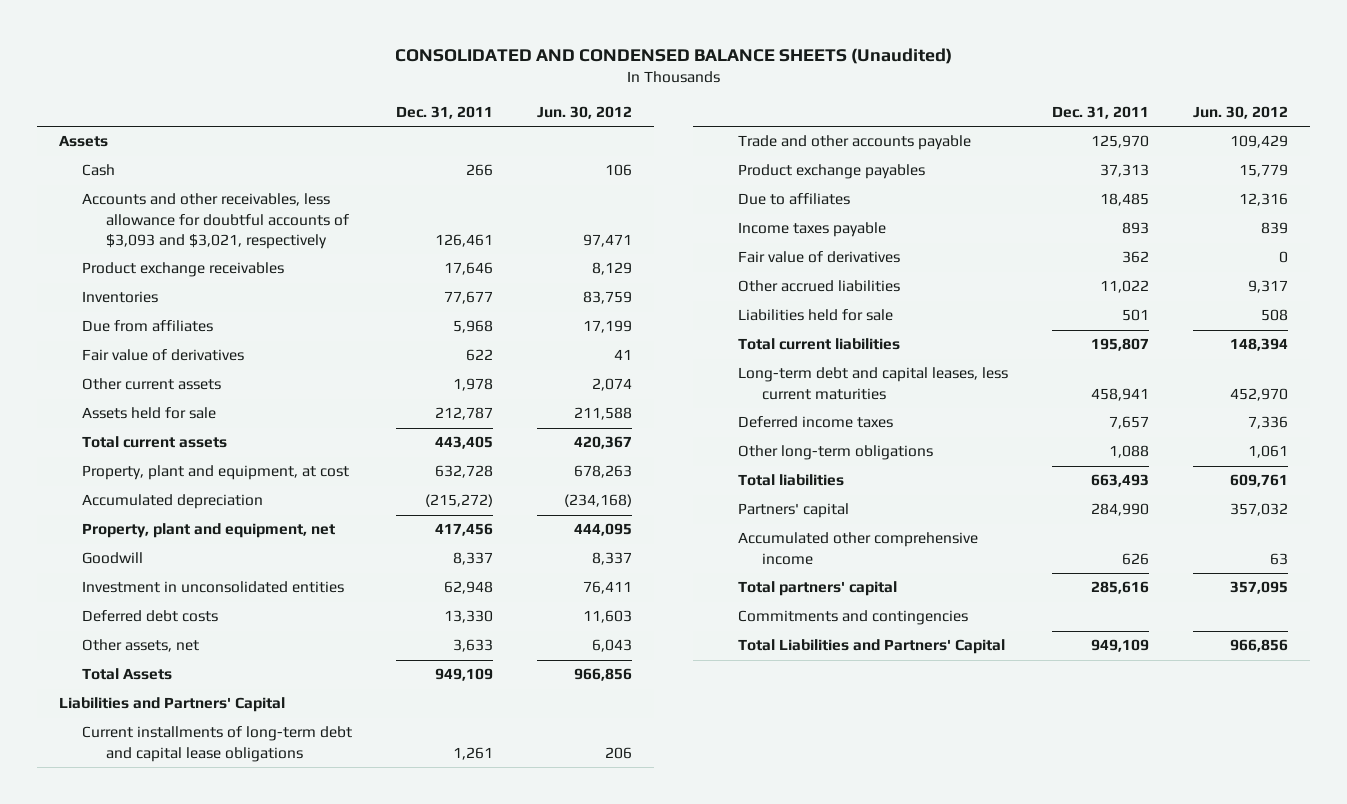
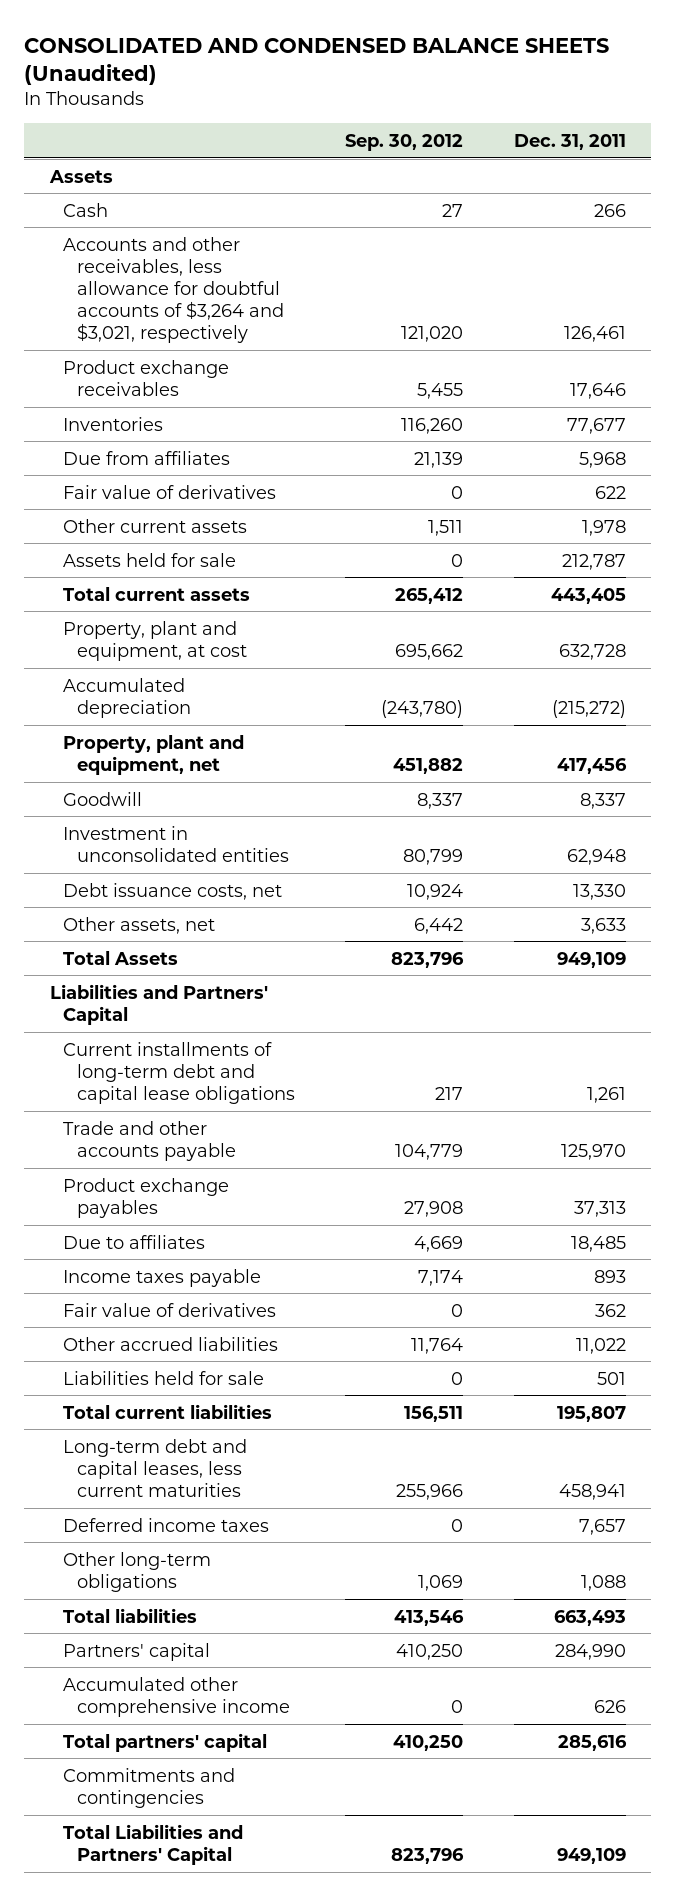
- | Dec. 31, 2011 | Jun. 30, 2012
+ | Sep. 30, 2012 | Dec. 31, 2011
- Accounts and other receivables, less allowance for doubtful accounts of $3,093 and $3,021, respectively | 126,461 | 97,471
+ Accounts and other receivables, less allowance for doubtful accounts of $3,264 and $3,021, respectively | 121,020 | 126,461
- Deferred debt costs | 13,330 | 11,603
+ Debt issuance costs, net | 10,924 | 13,330

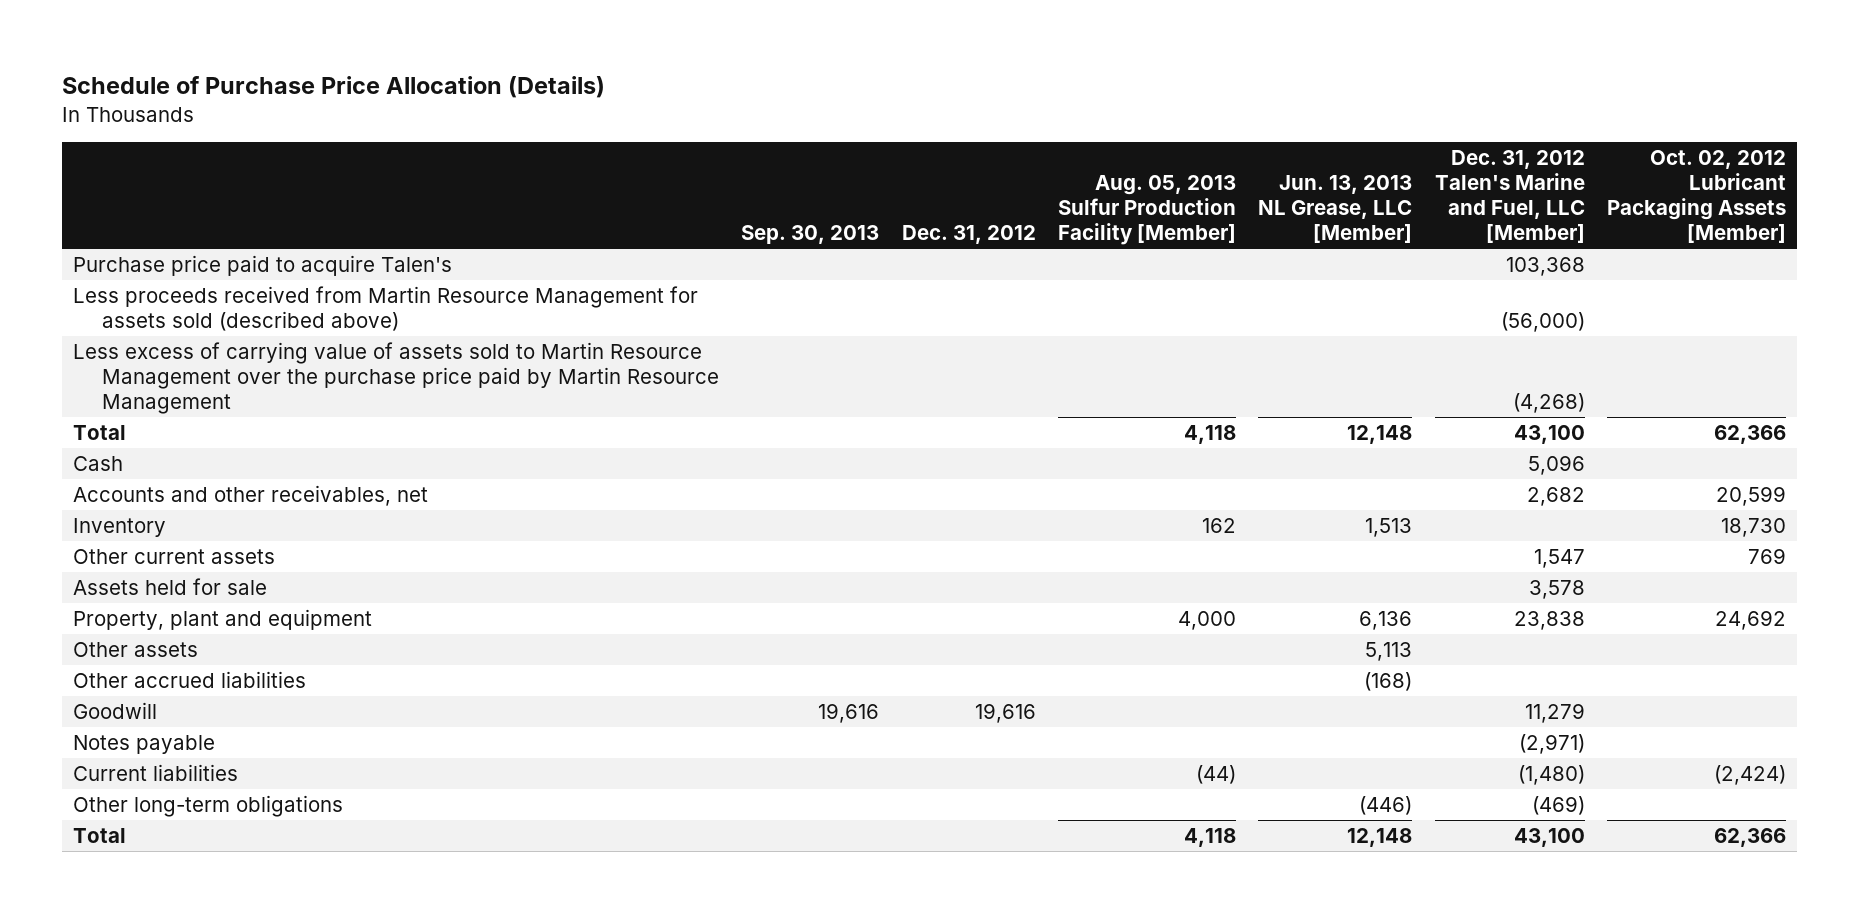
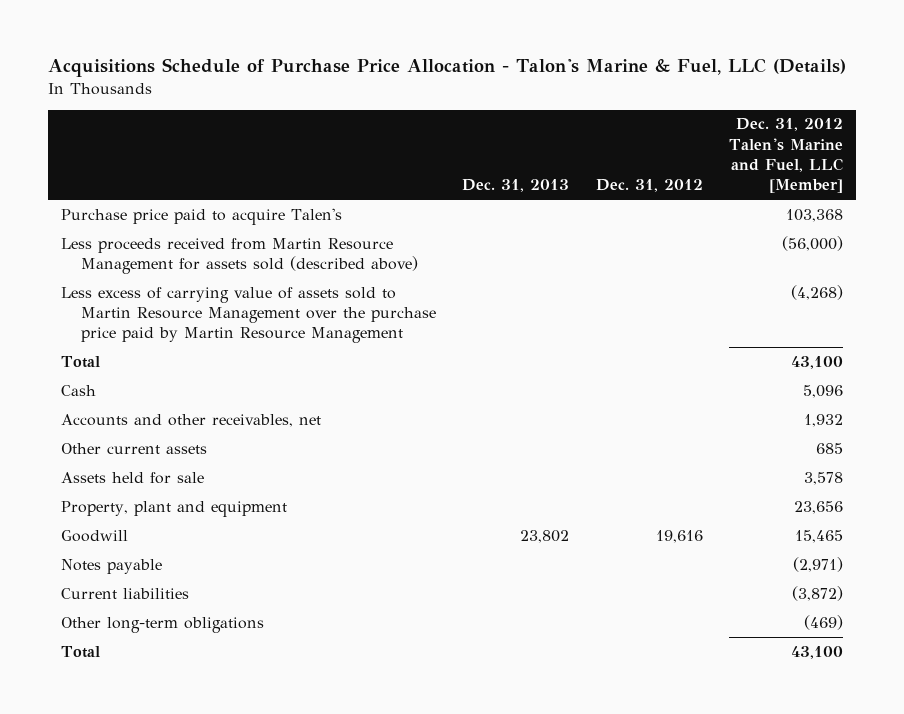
- Schedule of Purchase Price Allocation (Details)
+ Acquisitions Schedule of Purchase Price Allocation - Talon's Marine & Fuel, LLC (Details)
- | Sep. 30, 2013 | Dec. 31, 2012 | Aug. 05, 2013 Sulfur Production Facility [Member] | Jun. 13, 2013 NL Grease, LLC [Member] | Dec. 31, 2012 Talen's Marine and Fuel, LLC [Member] | Oct. 02, 2012 Lubricant Packaging Assets [Member]
+ | Dec. 31, 2013 | Dec. 31, 2012 | Dec. 31, 2012 Talen's Marine and Fuel, LLC [Member]
- Accounts and other receivables, net | | | | | 2,682 | 20,599
- Inventory | | | 162 | 1,513 | | 18,730
- Other current assets | | | | | 1,547 | 769
+ Accounts and other receivables, net | | | 1,932
+ Other current assets | | | 685
- Property, plant and equipment | | | 4,000 | 6,136 | 23,838 | 24,692
- Other assets | | | | 5,113 | |
- Other accrued liabilities | | | | (168) | |
- Goodwill | 19,616 | 19,616 | | | 11,279 |
+ Property, plant and equipment | | | 23,656
+ Goodwill | 23,802 | 19,616 | 15,465
- Current liabilities | | | (44) | | (1,480) | (2,424)
+ Current liabilities | | | (3,872)

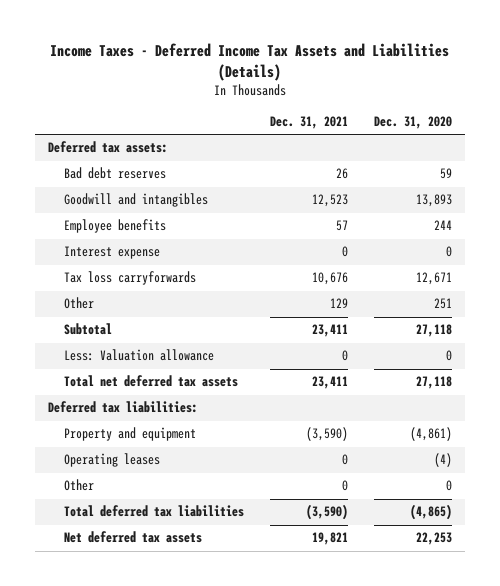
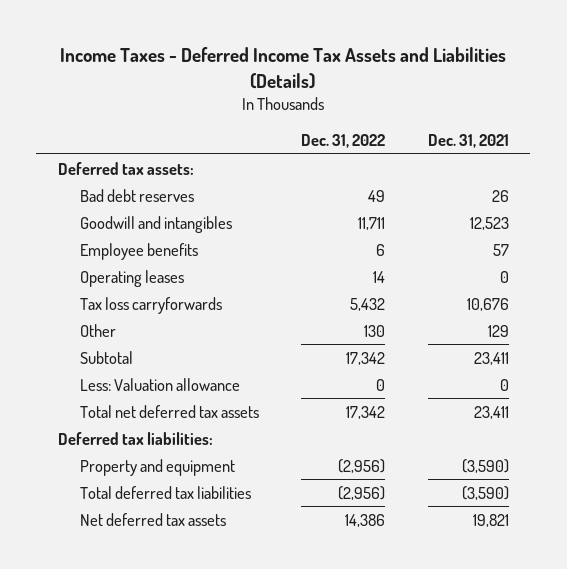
- | Dec. 31, 2021 | Dec. 31, 2020
+ | Dec. 31, 2022 | Dec. 31, 2021
- Interest expense | 0 | 0
moved up: Operating leases | 14 | 0
- Other | 0 | 0

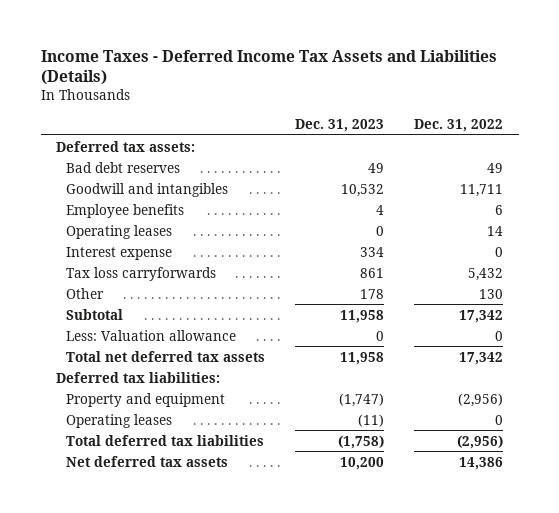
- | Dec. 31, 2022 | Dec. 31, 2021
+ | Dec. 31, 2023 | Dec. 31, 2022
+ Interest expense | 334 | 0
+ Operating leases | (11) | 0

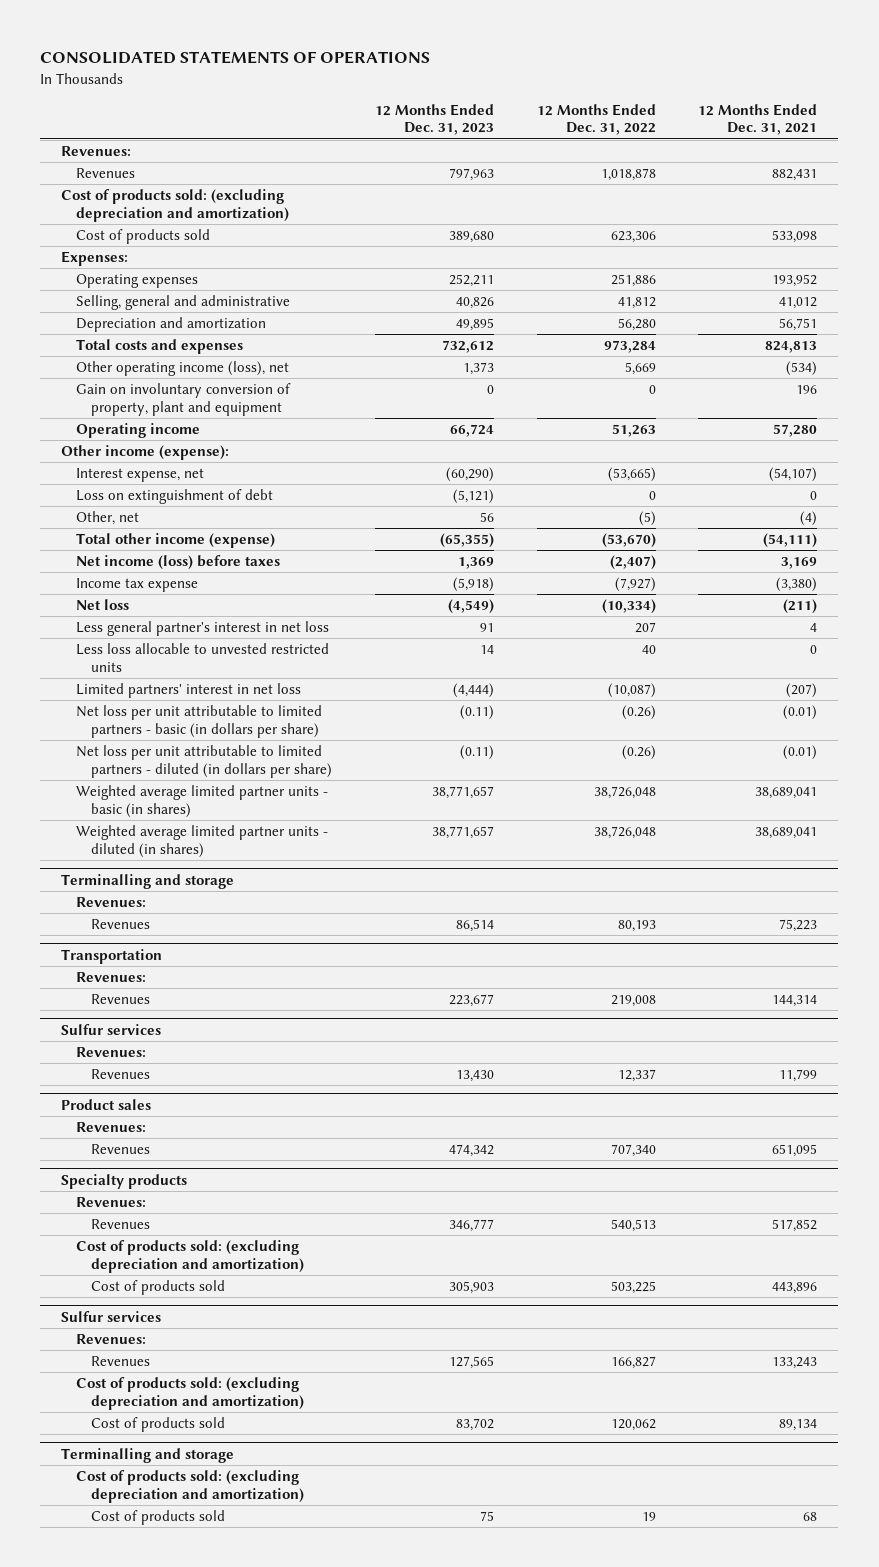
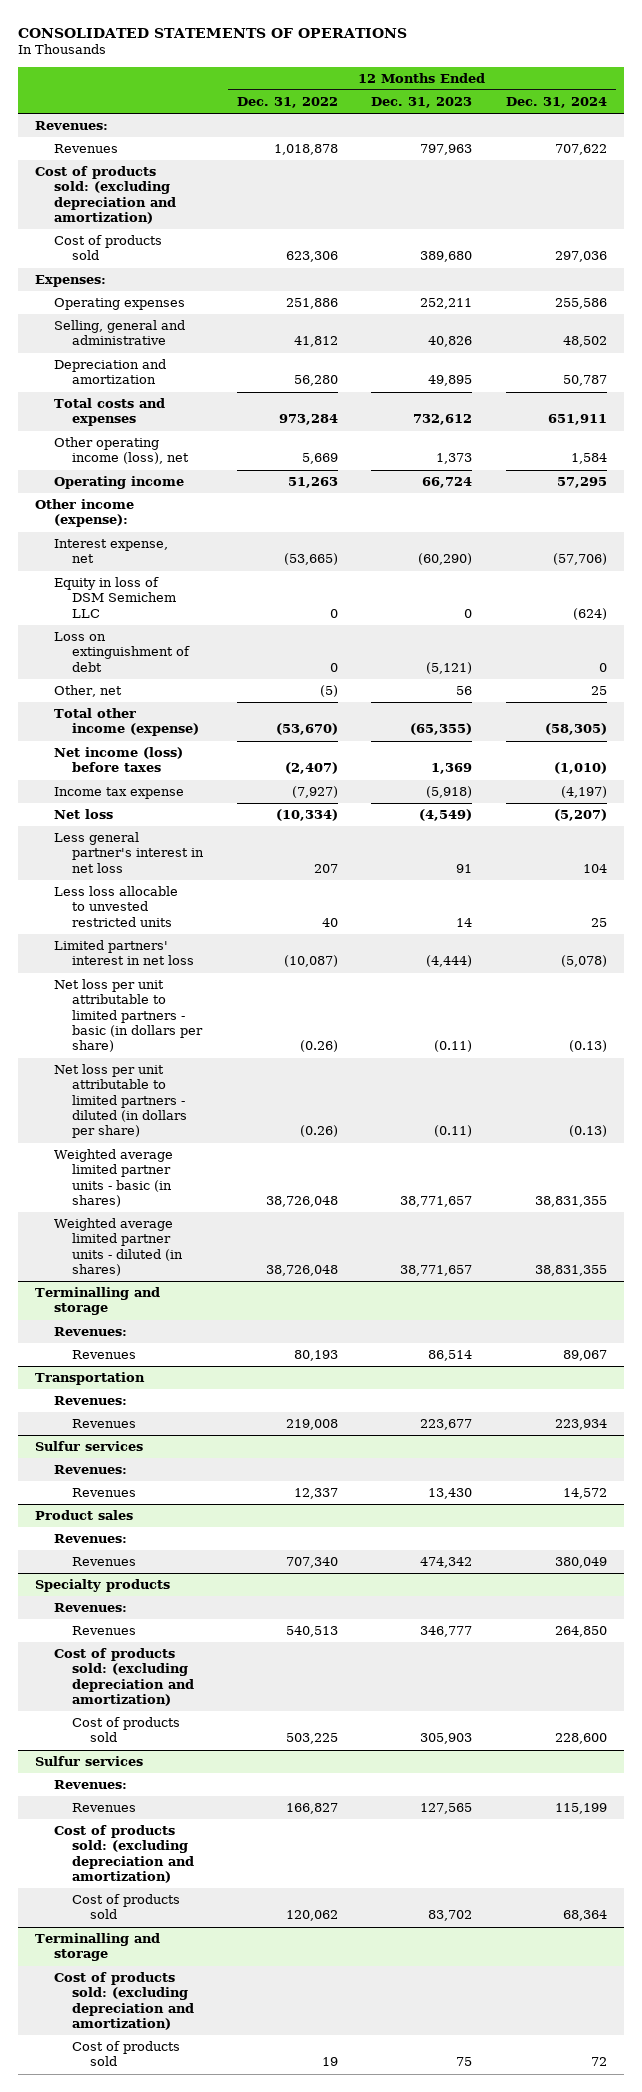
- | 12 Months Ended Dec. 31, 2023 | 12 Months Ended Dec. 31, 2022 | 12 Months Ended Dec. 31, 2021
+ | 12 Months Ended Dec. 31, 2022 | 12 Months Ended Dec. 31, 2023 | 12 Months Ended Dec. 31, 2024
- Gain on involuntary conversion of property, plant and equipment | 0 | 0 | 196
+ Equity in loss of DSM Semichem LLC | 0 | 0 | (624)

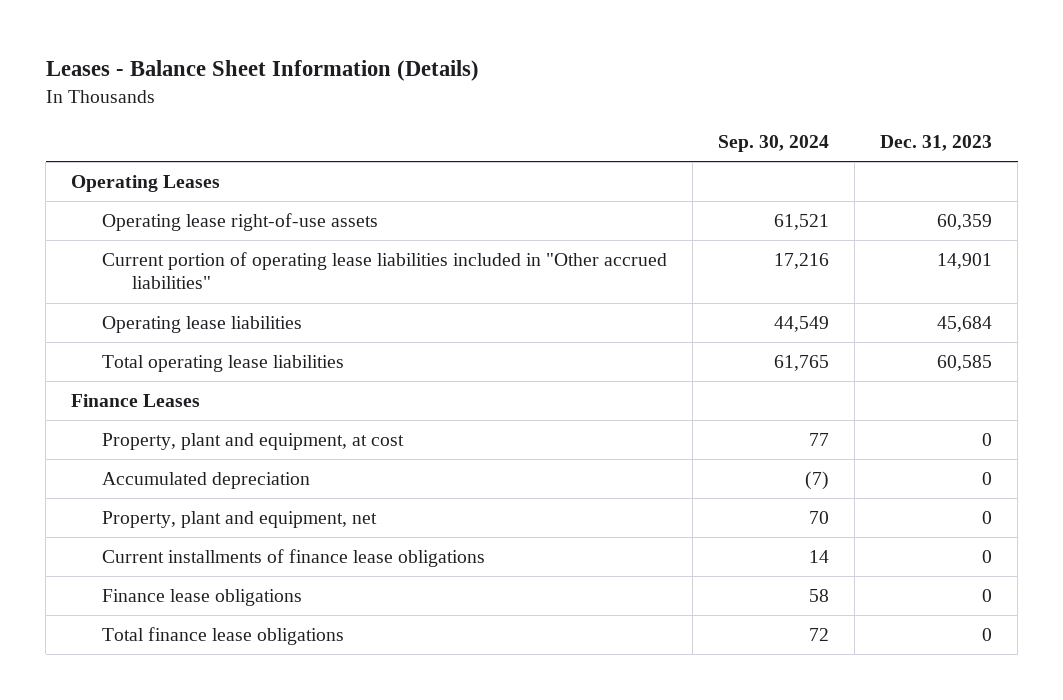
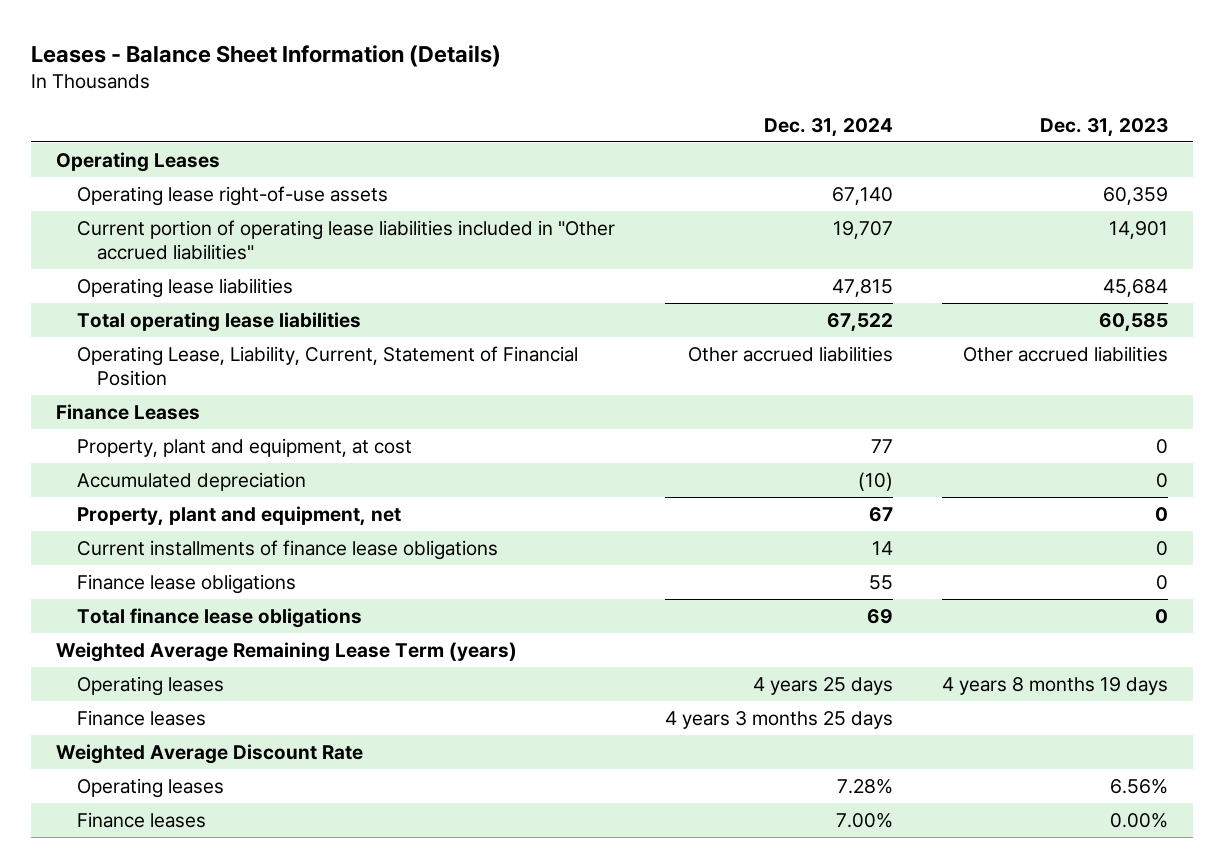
- | Sep. 30, 2024 | Dec. 31, 2023
+ | Dec. 31, 2024 | Dec. 31, 2023
+ Operating Lease, Liability, Current, Statement of Financial Position | Other accrued liabilities | Other accrued liabilities
+ Weighted Average Remaining Lease Term (years)
+ Operating leases | 4 years 25 days | 4 years 8 months 19 days
+ Finance leases | 4 years 3 months 25 days |
+ Weighted Average Discount Rate
+ Operating leases | 7.28% | 6.56%
+ Finance leases | 7.00% | 0.00%

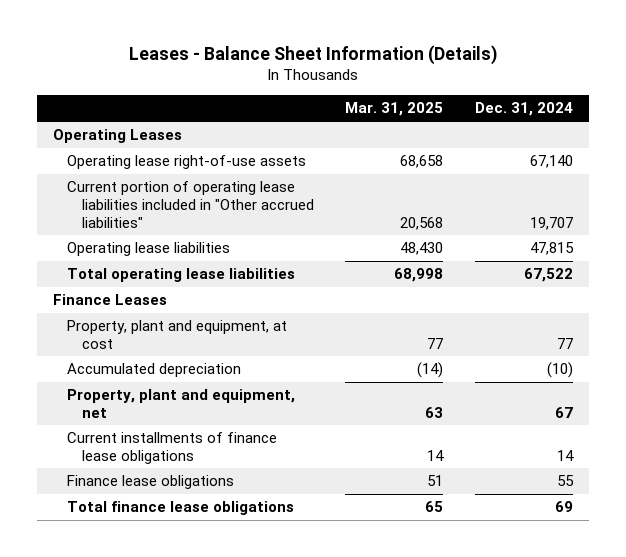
- | Dec. 31, 2024 | Dec. 31, 2023
+ | Mar. 31, 2025 | Dec. 31, 2024
- Operating Lease, Liability, Current, Statement of Financial Position | Other accrued liabilities | Other accrued liabilities
- Weighted Average Remaining Lease Term (years)
- Operating leases | 4 years 25 days | 4 years 8 months 19 days
- Finance leases | 4 years 3 months 25 days |
- Weighted Average Discount Rate
- Operating leases | 7.28% | 6.56%
- Finance leases | 7.00% | 0.00%

